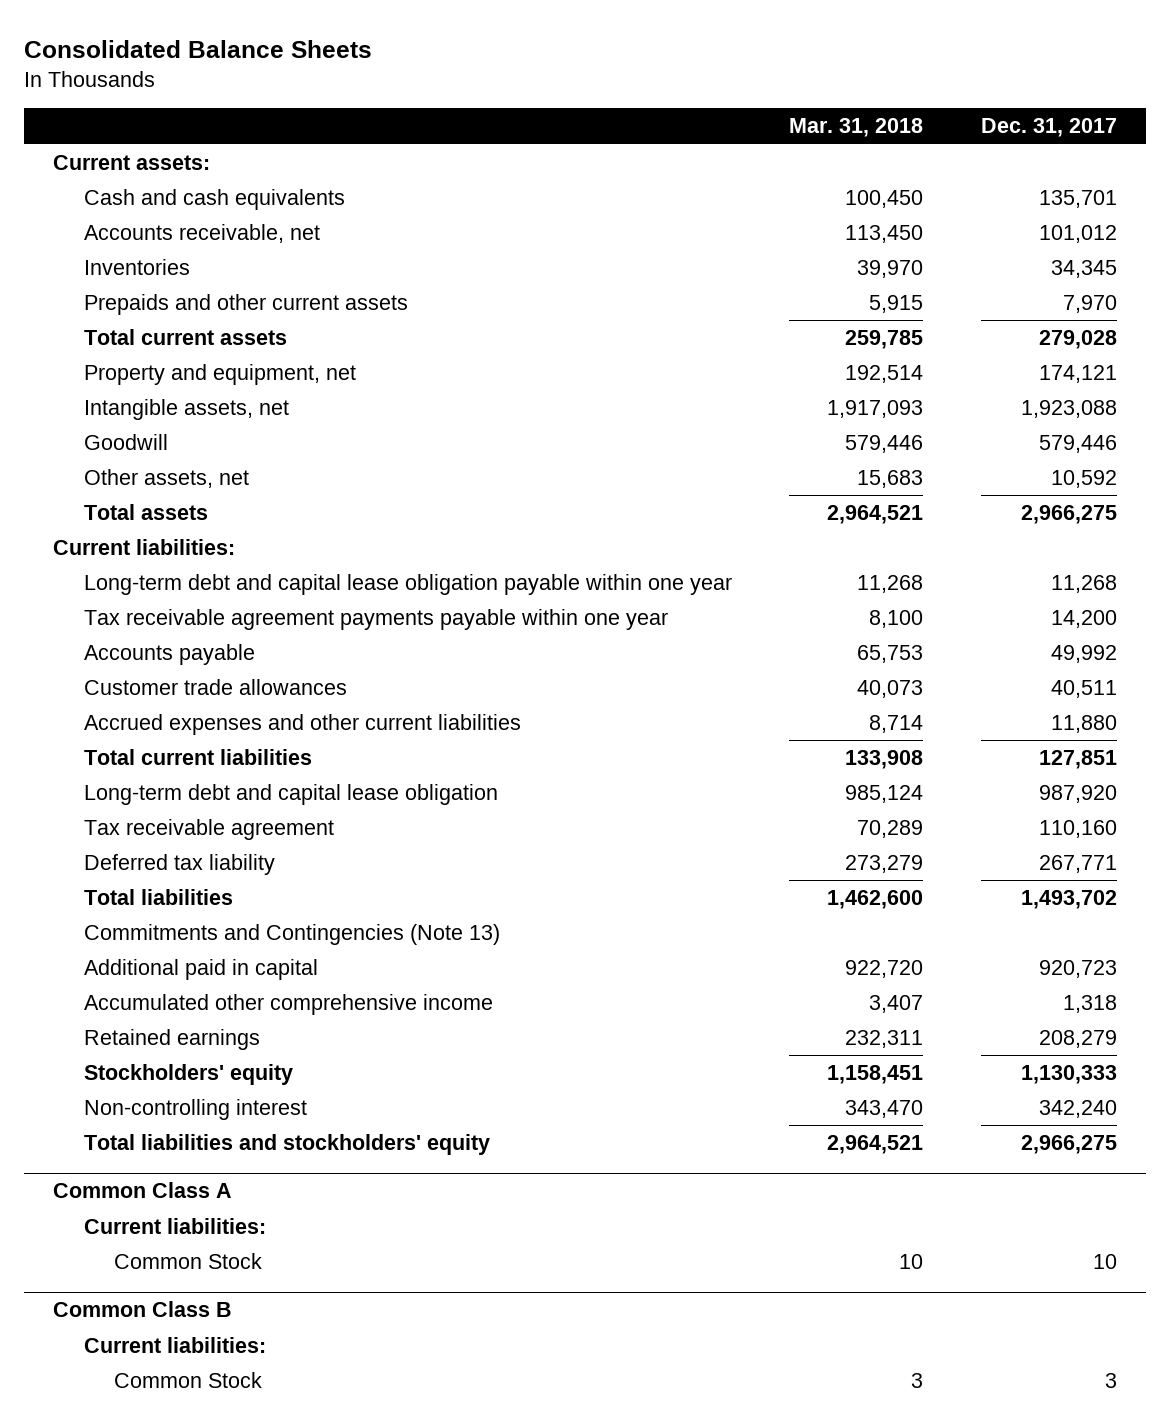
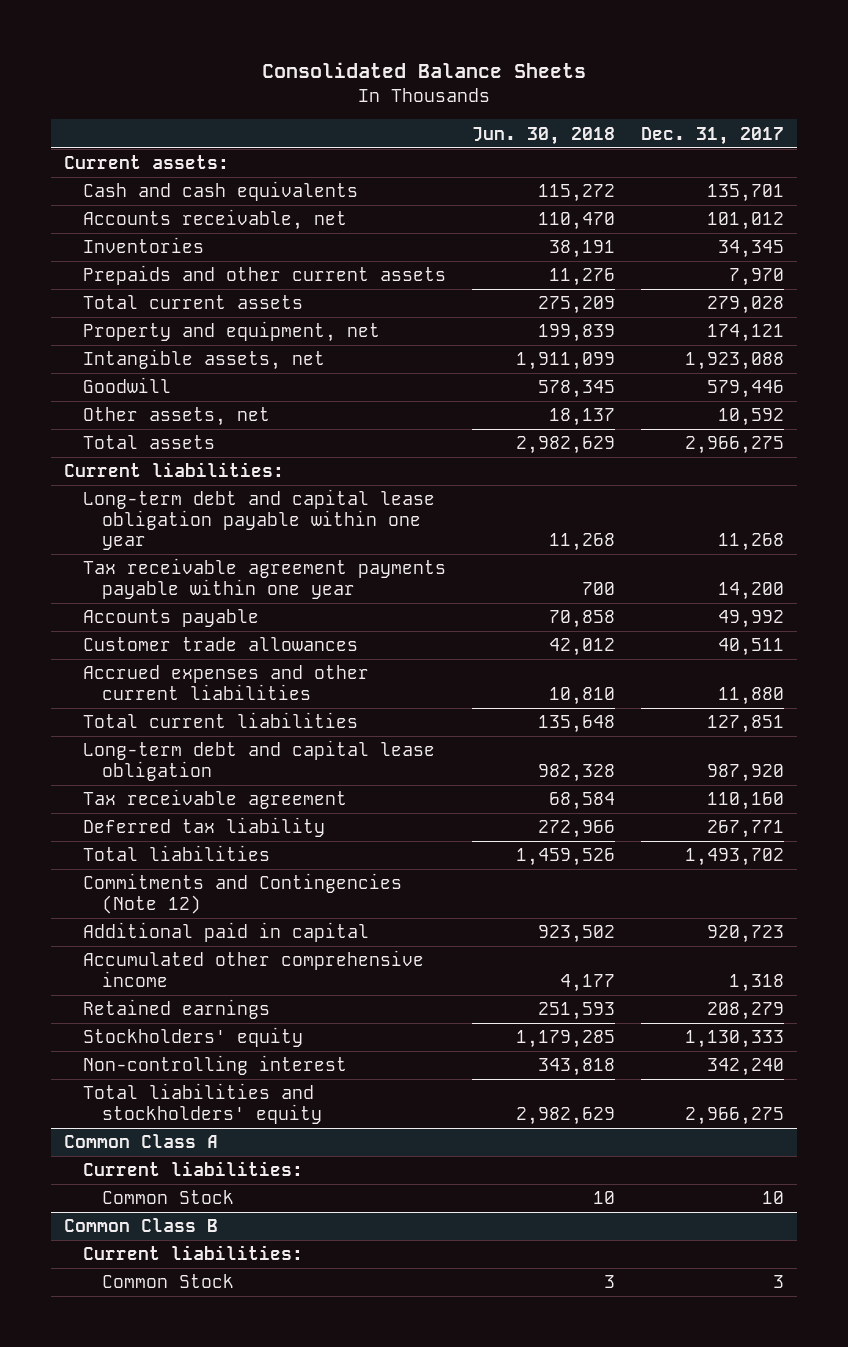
- | Mar. 31, 2018 | Dec. 31, 2017
+ | Jun. 30, 2018 | Dec. 31, 2017
- Commitments and Contingencies (Note 13)
+ Commitments and Contingencies (Note 12)

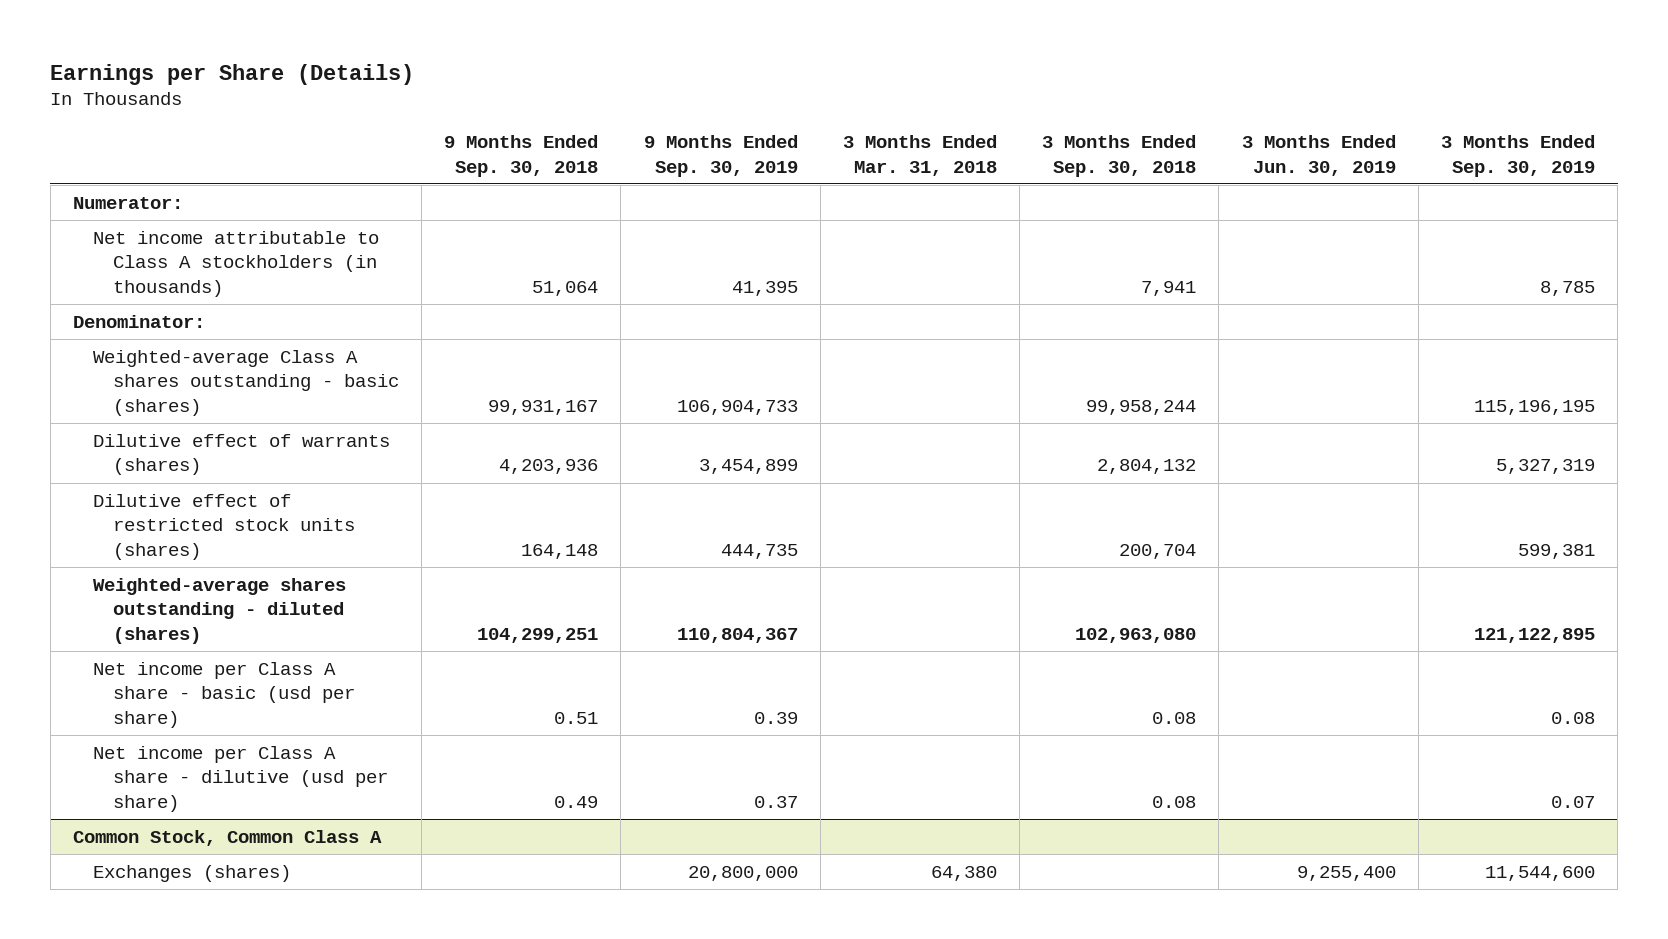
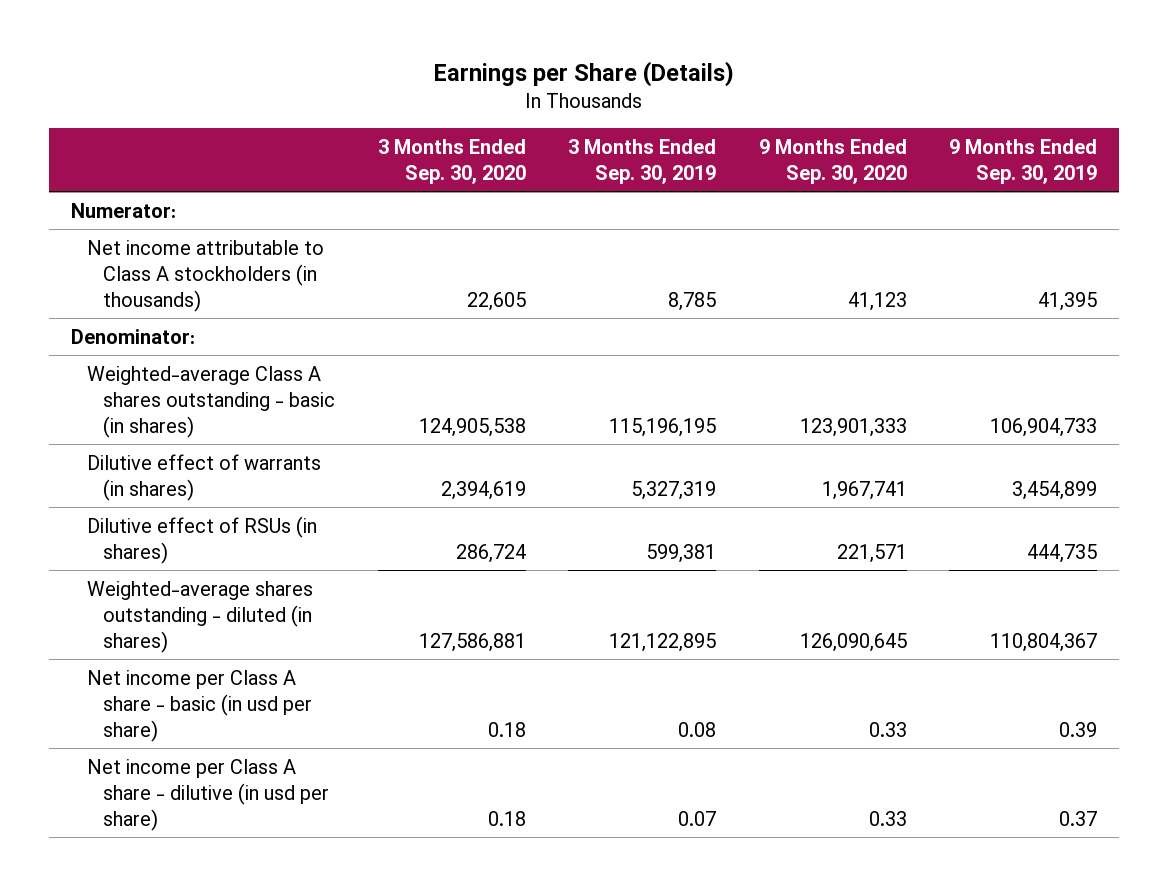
- | 9 Months Ended Sep. 30, 2018 | 9 Months Ended Sep. 30, 2019 | 3 Months Ended Mar. 31, 2018 | 3 Months Ended Sep. 30, 2018 | 3 Months Ended Jun. 30, 2019 | 3 Months Ended Sep. 30, 2019
+ | 3 Months Ended Sep. 30, 2020 | 3 Months Ended Sep. 30, 2019 | 9 Months Ended Sep. 30, 2020 | 9 Months Ended Sep. 30, 2019
- Weighted-average Class A shares outstanding - basic (shares) | 99,931,167 | 106,904,733 | | 99,958,244 | | 115,196,195
- Dilutive effect of warrants (shares) | 4,203,936 | 3,454,899 | | 2,804,132 | | 5,327,319
- Dilutive effect of restricted stock units (shares) | 164,148 | 444,735 | | 200,704 | | 599,381
- Weighted-average shares outstanding - diluted (shares) | 104,299,251 | 110,804,367 | | 102,963,080 | | 121,122,895
- Net income per Class A share - basic (usd per share) | 0.51 | 0.39 | | 0.08 | | 0.08
- Net income per Class A share - dilutive (usd per share) | 0.49 | 0.37 | | 0.08 | | 0.07
- Common Stock, Common Class A
- Exchanges (shares) | | 20,800,000 | 64,380 | | 9,255,400 | 11,544,600
+ Weighted-average Class A shares outstanding - basic (in shares) | 124,905,538 | 115,196,195 | 123,901,333 | 106,904,733
+ Dilutive effect of warrants (in shares) | 2,394,619 | 5,327,319 | 1,967,741 | 3,454,899
+ Dilutive effect of RSUs (in shares) | 286,724 | 599,381 | 221,571 | 444,735
+ Weighted-average shares outstanding - diluted (in shares) | 127,586,881 | 121,122,895 | 126,090,645 | 110,804,367
+ Net income per Class A share - basic (in usd per share) | 0.18 | 0.08 | 0.33 | 0.39
+ Net income per Class A share - dilutive (in usd per share) | 0.18 | 0.07 | 0.33 | 0.37

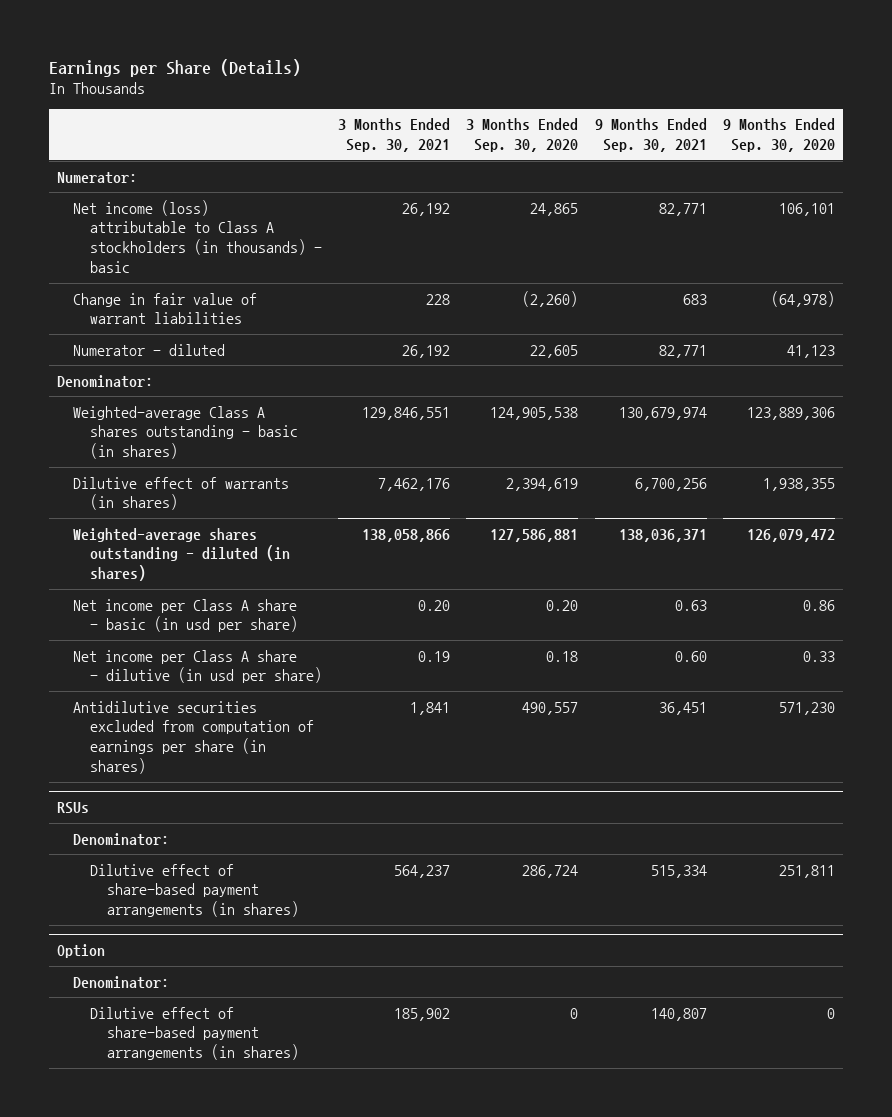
- | 3 Months Ended Sep. 30, 2020 | 3 Months Ended Sep. 30, 2019 | 9 Months Ended Sep. 30, 2020 | 9 Months Ended Sep. 30, 2019
+ | 3 Months Ended Sep. 30, 2021 | 3 Months Ended Sep. 30, 2020 | 9 Months Ended Sep. 30, 2021 | 9 Months Ended Sep. 30, 2020
- Net income attributable to Class A stockholders (in thousands) | 22,605 | 8,785 | 41,123 | 41,395
+ Net income (loss) attributable to Class A stockholders (in thousands) - basic | 26,192 | 24,865 | 82,771 | 106,101
+ Change in fair value of warrant liabilities | 228 | (2,260) | 683 | (64,978)
+ Numerator - diluted | 26,192 | 22,605 | 82,771 | 41,123
- Weighted-average Class A shares outstanding - basic (in shares) | 124,905,538 | 115,196,195 | 123,901,333 | 106,904,733
- Dilutive effect of warrants (in shares) | 2,394,619 | 5,327,319 | 1,967,741 | 3,454,899
- Dilutive effect of RSUs (in shares) | 286,724 | 599,381 | 221,571 | 444,735
- Weighted-average shares outstanding - diluted (in shares) | 127,586,881 | 121,122,895 | 126,090,645 | 110,804,367
- Net income per Class A share - basic (in usd per share) | 0.18 | 0.08 | 0.33 | 0.39
+ Weighted-average Class A shares outstanding - basic (in shares) | 129,846,551 | 124,905,538 | 130,679,974 | 123,889,306
+ Dilutive effect of warrants (in shares) | 7,462,176 | 2,394,619 | 6,700,256 | 1,938,355
+ Weighted-average shares outstanding - diluted (in shares) | 138,058,866 | 127,586,881 | 138,036,371 | 126,079,472
+ Net income per Class A share - basic (in usd per share) | 0.20 | 0.20 | 0.63 | 0.86
+ Antidilutive securities excluded from computation of earnings per share (in shares) | 1,841 | 490,557 | 36,451 | 571,230
+ RSUs
+ Denominator:
+ Dilutive effect of share-based payment arrangements (in shares) | 564,237 | 286,724 | 515,334 | 251,811
+ Option
+ Denominator:
+ Dilutive effect of share-based payment arrangements (in shares) | 185,902 | 0 | 140,807 | 0

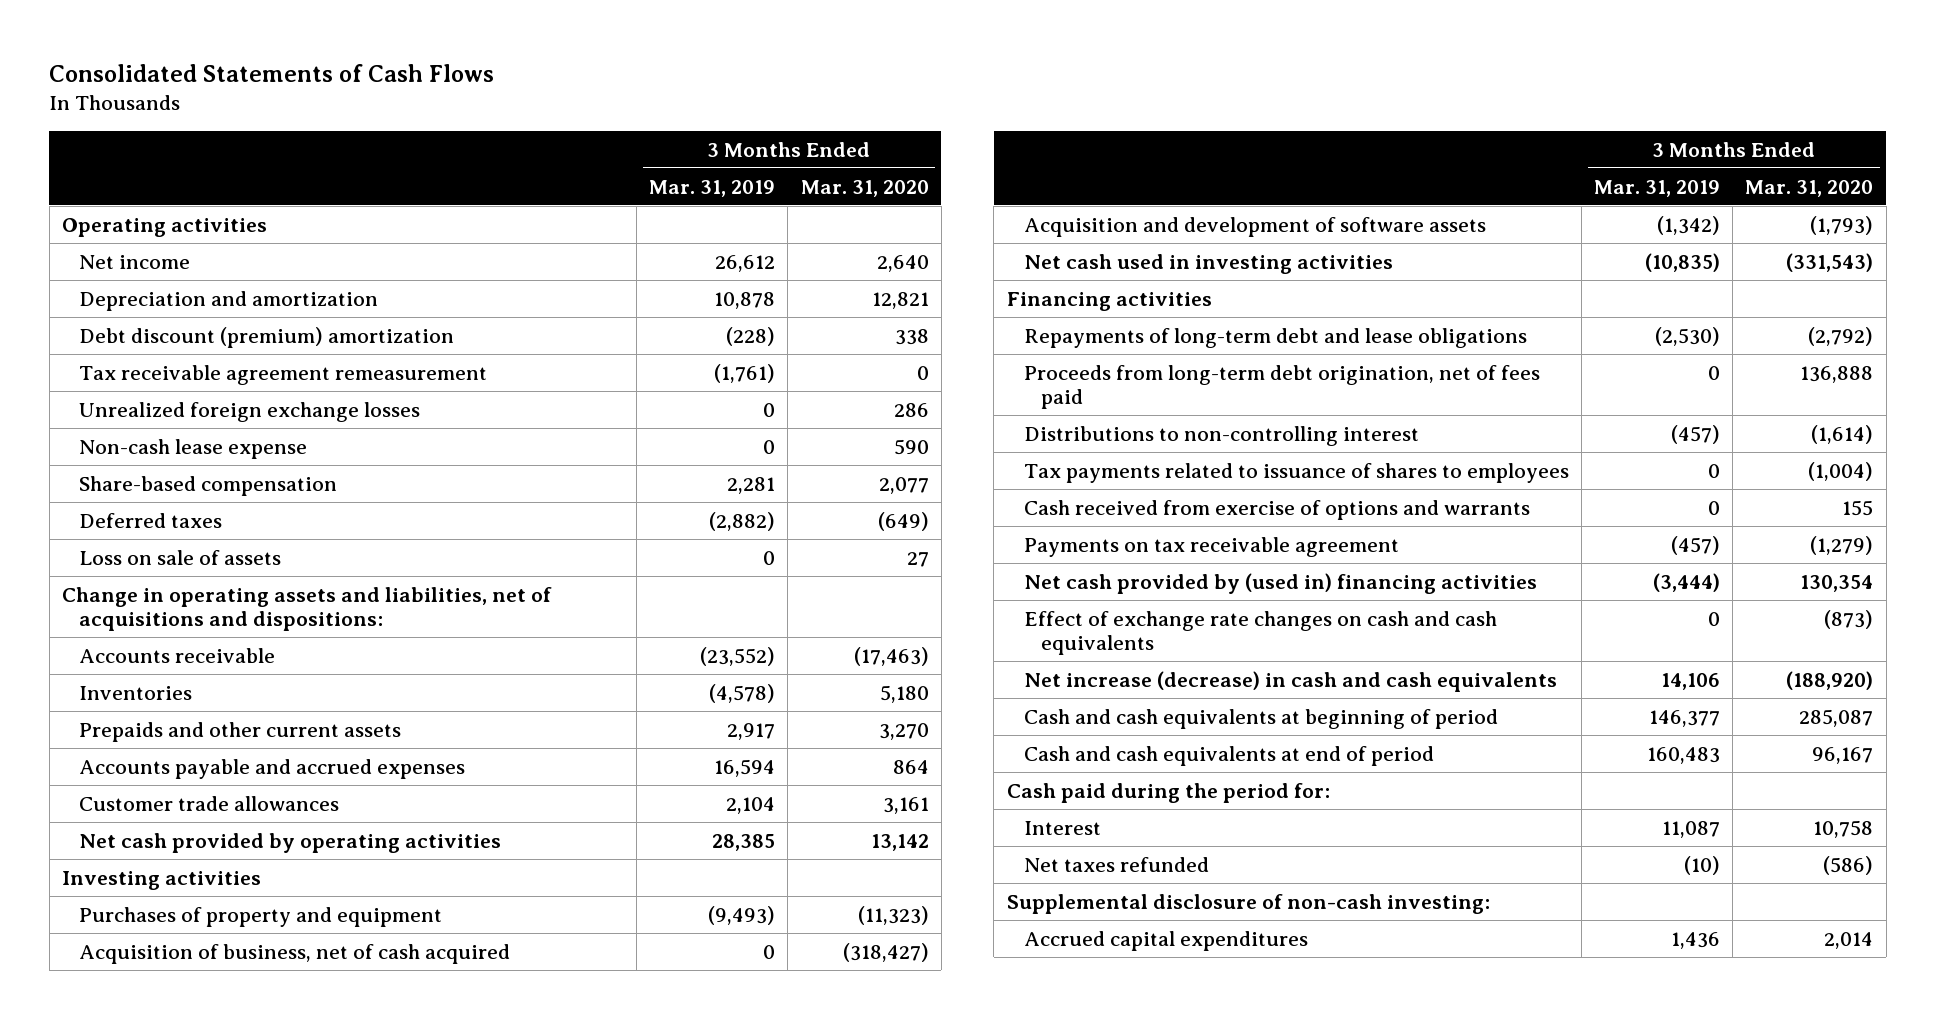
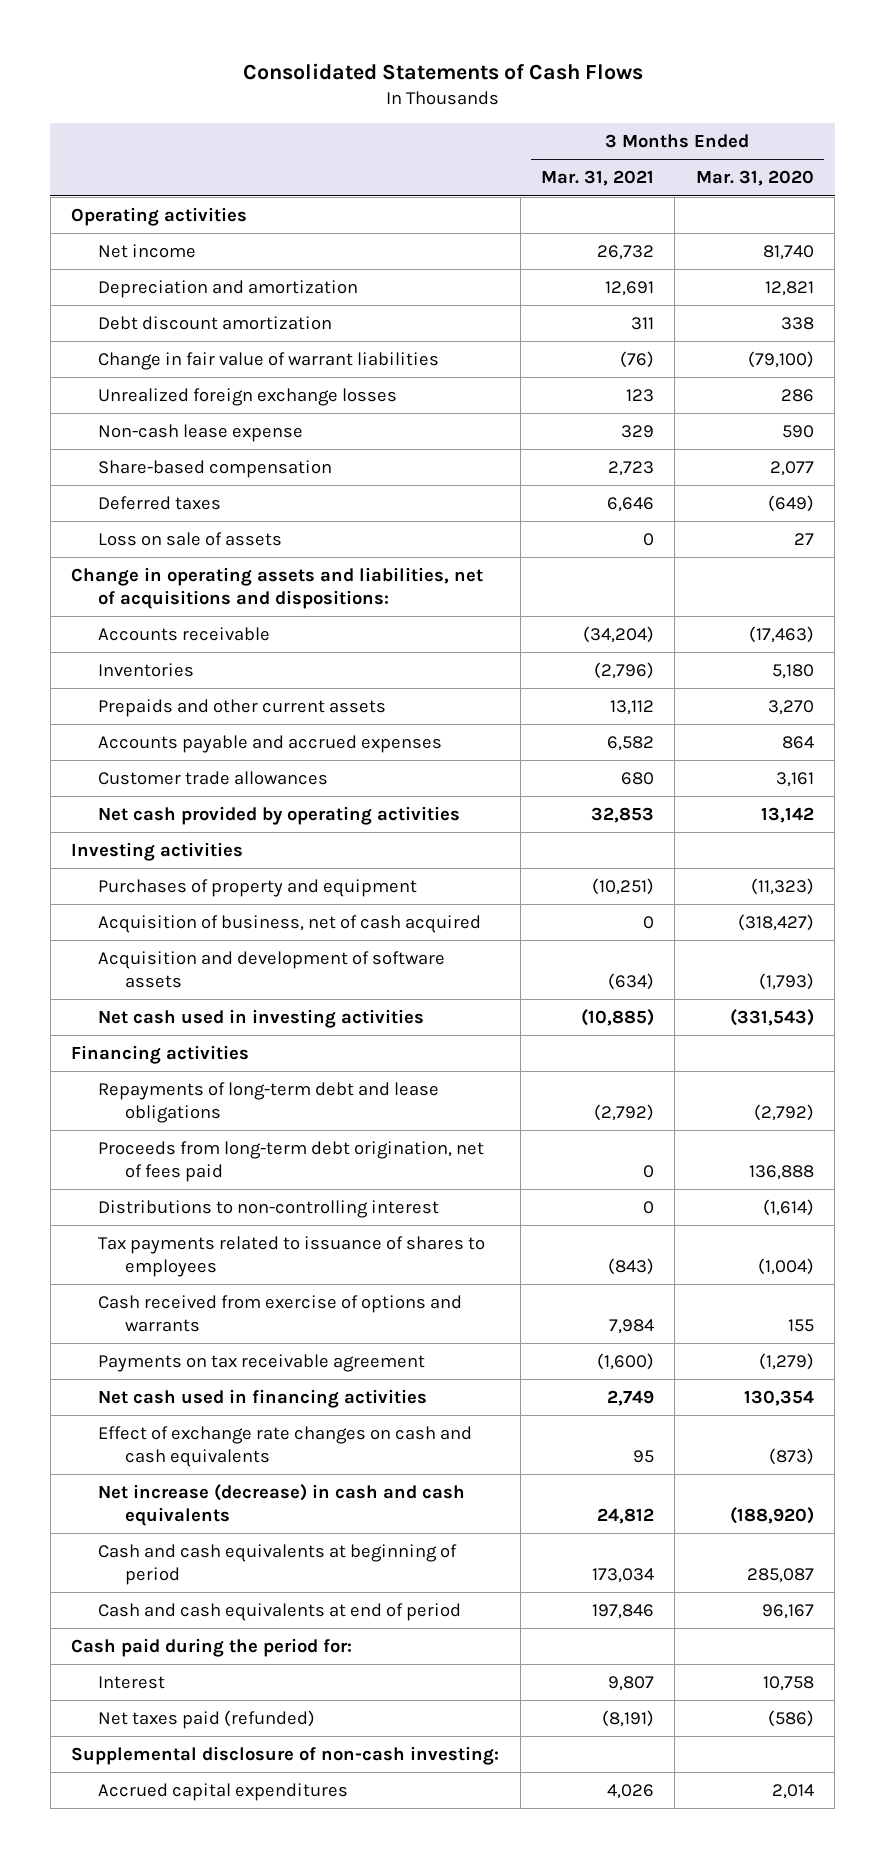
- | 3 Months Ended Mar. 31, 2019 | 3 Months Ended Mar. 31, 2020
+ | 3 Months Ended Mar. 31, 2021 | 3 Months Ended Mar. 31, 2020
- Net income | 26,612 | 2,640
+ Net income | 26,732 | 81,740
- Debt discount (premium) amortization | (228) | 338
- Tax receivable agreement remeasurement | (1,761) | 0
+ Debt discount amortization | 311 | 338
+ Change in fair value of warrant liabilities | (76) | (79,100)
- Net cash provided by (used in) financing activities | (3,444) | 130,354
+ Net cash used in financing activities | 2,749 | 130,354
- Net taxes refunded | (10) | (586)
+ Net taxes paid (refunded) | (8,191) | (586)

